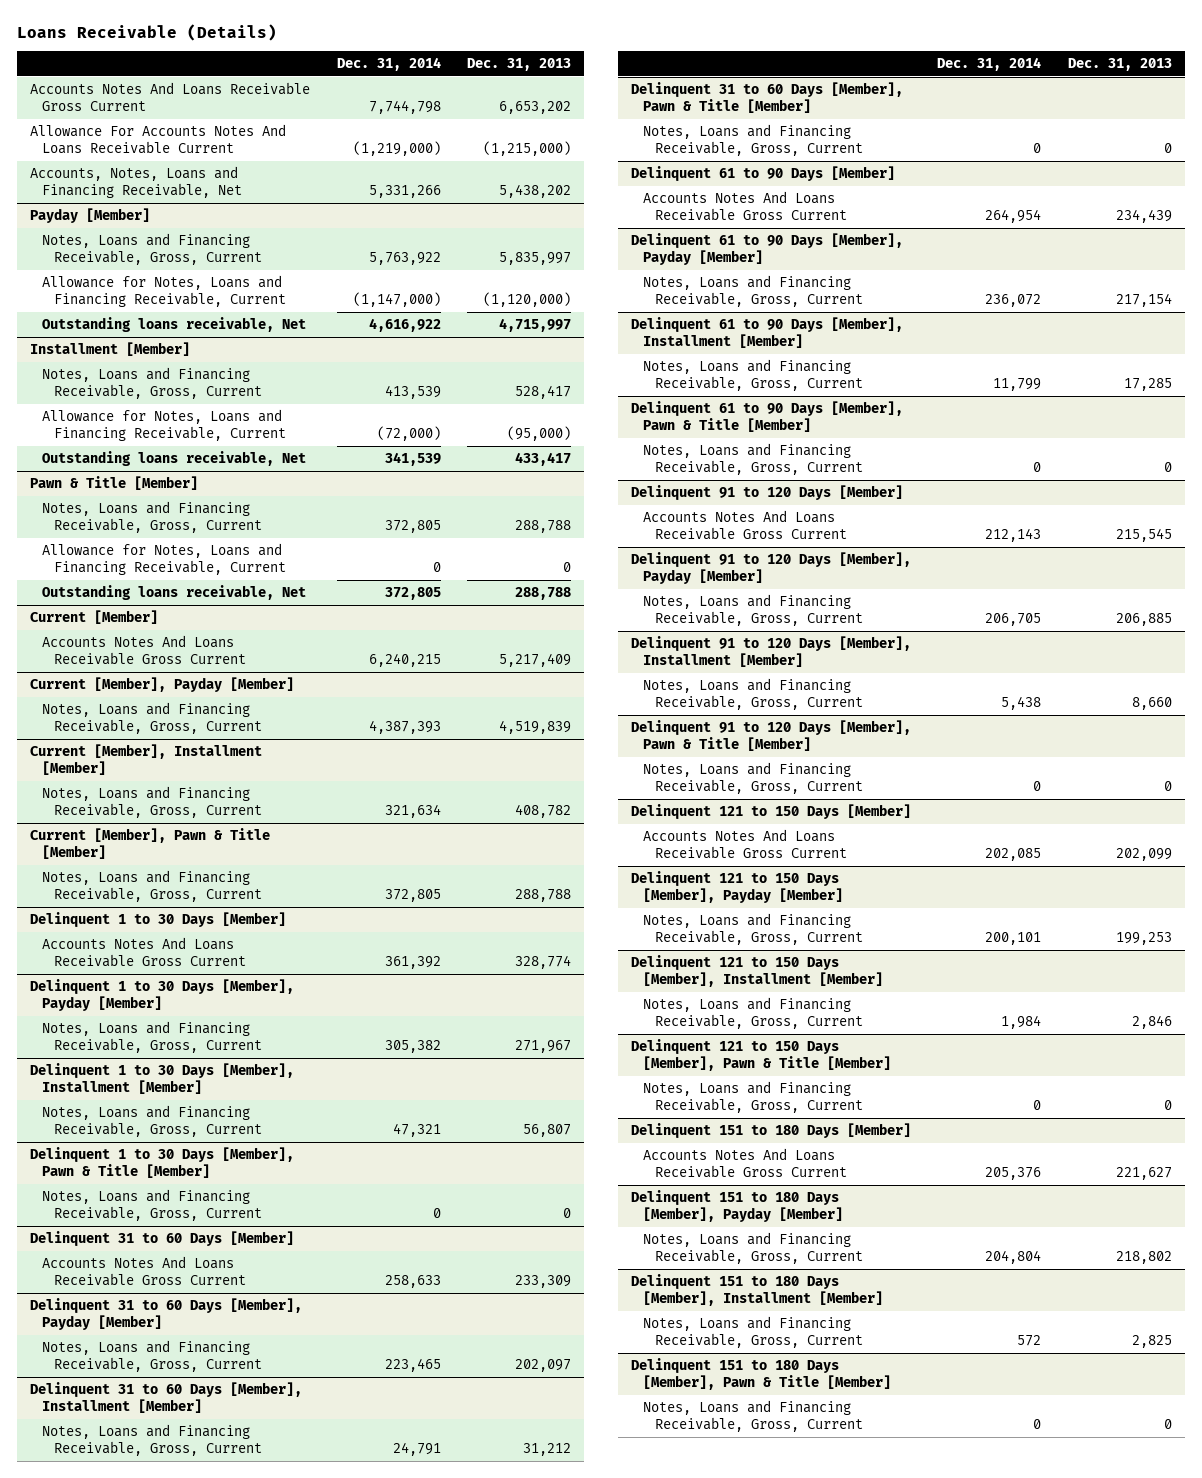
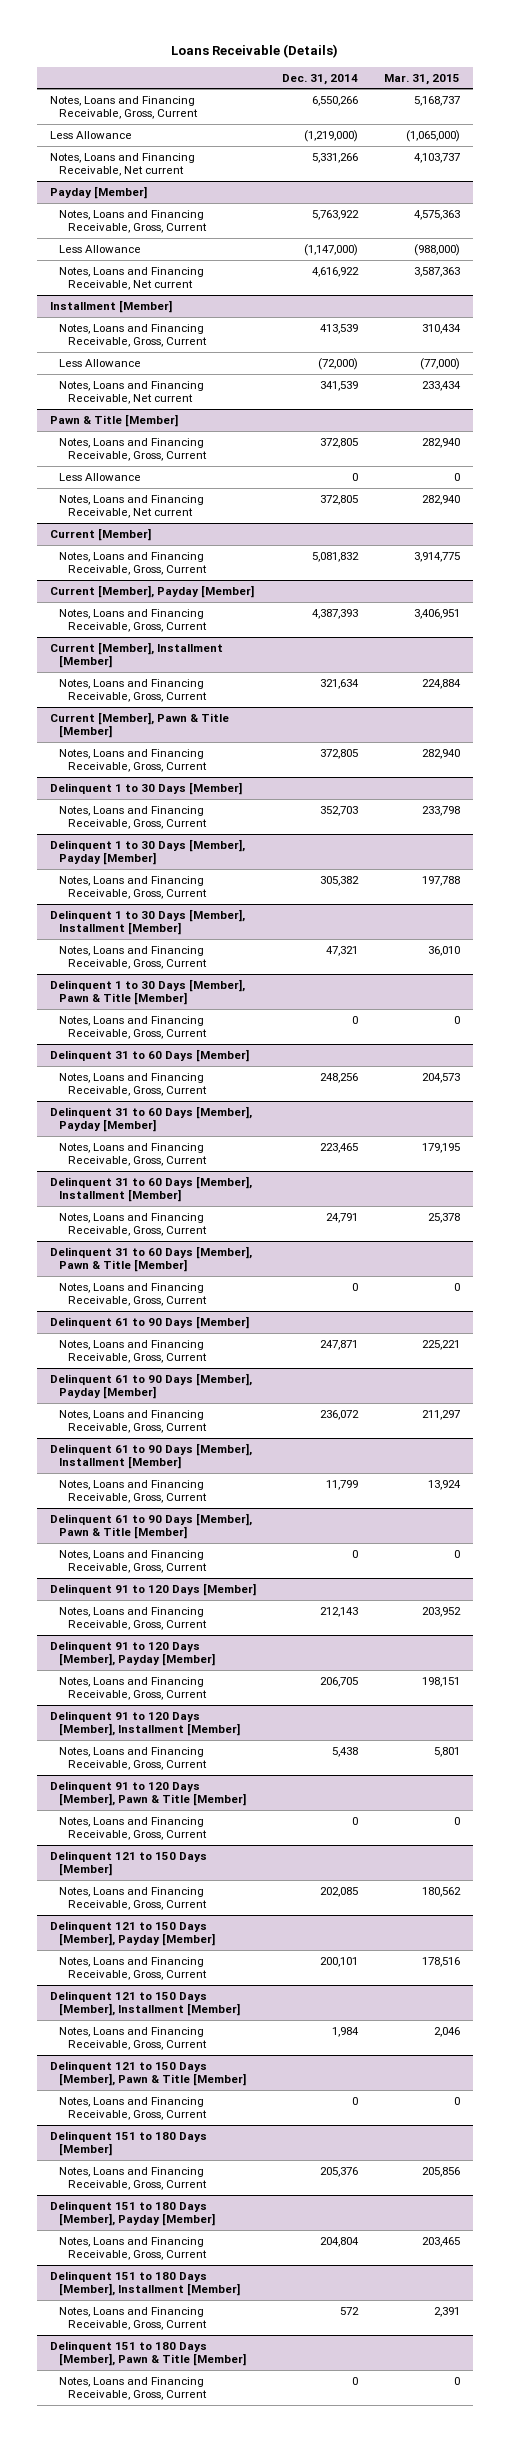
- | Dec. 31, 2014 | Dec. 31, 2013
+ | Dec. 31, 2014 | Mar. 31, 2015
- Accounts Notes And Loans Receivable Gross Current | 7,744,798 | 6,653,202
- Allowance For Accounts Notes And Loans Receivable Current | (1,219,000) | (1,215,000)
- Accounts, Notes, Loans and Financing Receivable, Net | 5,331,266 | 5,438,202
+ Notes, Loans and Financing Receivable, Gross, Current | 6,550,266 | 5,168,737
+ Less Allowance | (1,219,000) | (1,065,000)
+ Notes, Loans and Financing Receivable, Net current | 5,331,266 | 4,103,737
@ Payday [Member]
- Allowance for Notes, Loans and Financing Receivable, Current | (1,147,000) | (1,120,000)
- Outstanding loans receivable, Net | 4,616,922 | 4,715,997
+ Less Allowance | (1,147,000) | (988,000)
+ Notes, Loans and Financing Receivable, Net current | 4,616,922 | 3,587,363
@ Installment [Member]
- Allowance for Notes, Loans and Financing Receivable, Current | (72,000) | (95,000)
- Outstanding loans receivable, Net | 341,539 | 433,417
+ Less Allowance | (72,000) | (77,000)
+ Notes, Loans and Financing Receivable, Net current | 341,539 | 233,434
@ Pawn & Title [Member]
- Allowance for Notes, Loans and Financing Receivable, Current | 0 | 0
- Outstanding loans receivable, Net | 372,805 | 288,788
+ Less Allowance | 0 | 0
+ Notes, Loans and Financing Receivable, Net current | 372,805 | 282,940
@ Current [Member]
- Accounts Notes And Loans Receivable Gross Current | 6,240,215 | 5,217,409
+ Notes, Loans and Financing Receivable, Gross, Current | 5,081,832 | 3,914,775
@ Delinquent 1 to 30 Days [Member]
- Accounts Notes And Loans Receivable Gross Current | 361,392 | 328,774
+ Notes, Loans and Financing Receivable, Gross, Current | 352,703 | 233,798
@ Delinquent 31 to 60 Days [Member]
- Accounts Notes And Loans Receivable Gross Current | 258,633 | 233,309
+ Notes, Loans and Financing Receivable, Gross, Current | 248,256 | 204,573
@ Delinquent 61 to 90 Days [Member]
- Accounts Notes And Loans Receivable Gross Current | 264,954 | 234,439
+ Notes, Loans and Financing Receivable, Gross, Current | 247,871 | 225,221
@ Delinquent 91 to 120 Days [Member]
- Accounts Notes And Loans Receivable Gross Current | 212,143 | 215,545
+ Notes, Loans and Financing Receivable, Gross, Current | 212,143 | 203,952
@ Delinquent 121 to 150 Days [Member]
- Accounts Notes And Loans Receivable Gross Current | 202,085 | 202,099
+ Notes, Loans and Financing Receivable, Gross, Current | 202,085 | 180,562
@ Delinquent 151 to 180 Days [Member]
- Accounts Notes And Loans Receivable Gross Current | 205,376 | 221,627
+ Notes, Loans and Financing Receivable, Gross, Current | 205,376 | 205,856

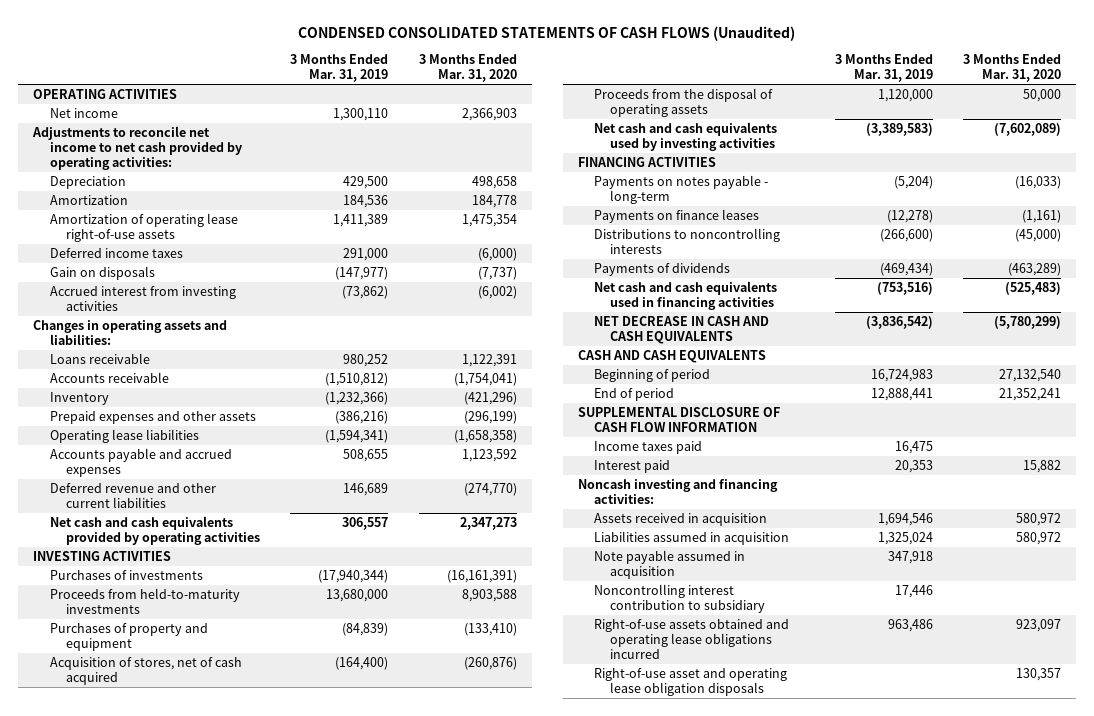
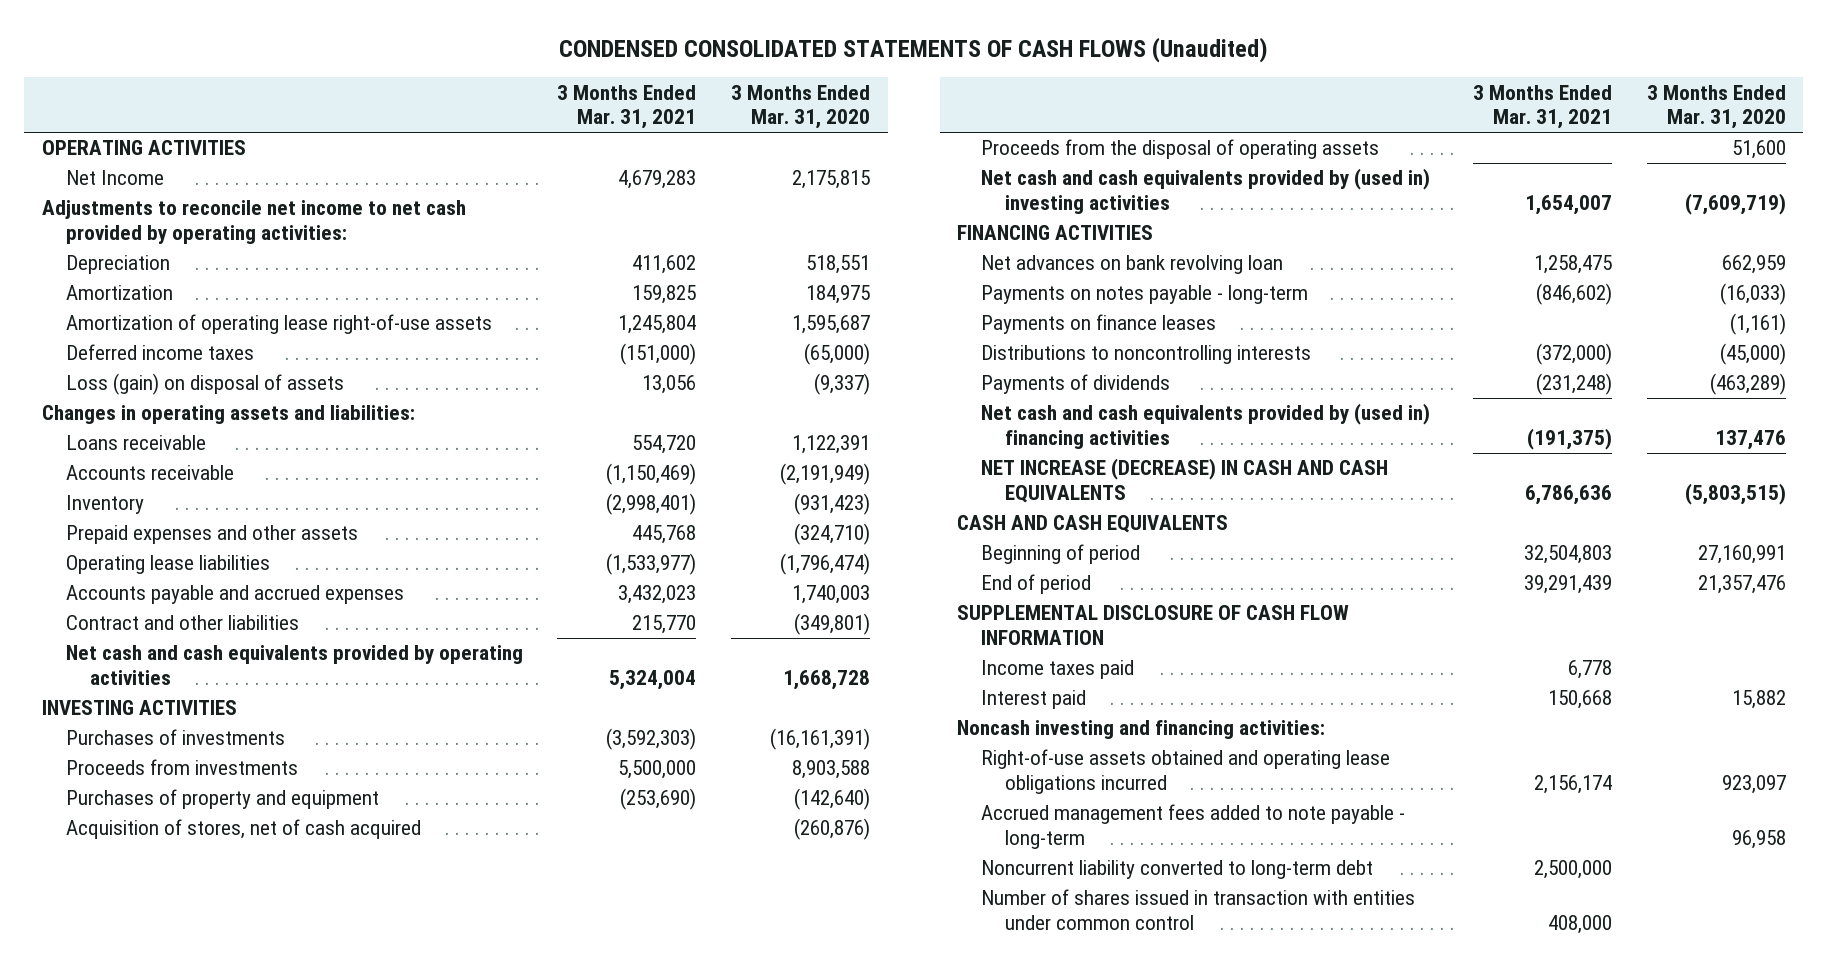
- | 3 Months Ended Mar. 31, 2019 | 3 Months Ended Mar. 31, 2020
+ | 3 Months Ended Mar. 31, 2021 | 3 Months Ended Mar. 31, 2020
- Net income | 1,300,110 | 2,366,903
+ Net Income | 4,679,283 | 2,175,815
- Depreciation | 429,500 | 498,658
- Amortization | 184,536 | 184,778
- Amortization of operating lease right-of-use assets | 1,411,389 | 1,475,354
- Deferred income taxes | 291,000 | (6,000)
- Gain on disposals | (147,977) | (7,737)
- Accrued interest from investing activities | (73,862) | (6,002)
+ Depreciation | 411,602 | 518,551
+ Amortization | 159,825 | 184,975
+ Amortization of operating lease right-of-use assets | 1,245,804 | 1,595,687
+ Deferred income taxes | (151,000) | (65,000)
+ Loss (gain) on disposal of assets | 13,056 | (9,337)
- Accounts receivable | (1,510,812) | (1,754,041)
- Inventory | (1,232,366) | (421,296)
- Prepaid expenses and other assets | (386,216) | (296,199)
- Operating lease liabilities | (1,594,341) | (1,658,358)
- Accounts payable and accrued expenses | 508,655 | 1,123,592
- Deferred revenue and other current liabilities | 146,689 | (274,770)
- Net cash and cash equivalents provided by operating activities | 306,557 | 2,347,273
+ Accounts receivable | (1,150,469) | (2,191,949)
+ Inventory | (2,998,401) | (931,423)
+ Prepaid expenses and other assets | 445,768 | (324,710)
+ Operating lease liabilities | (1,533,977) | (1,796,474)
+ Accounts payable and accrued expenses | 3,432,023 | 1,740,003
+ Contract and other liabilities | 215,770 | (349,801)
+ Net cash and cash equivalents provided by operating activities | 5,324,004 | 1,668,728
- Proceeds from held-to-maturity investments | 13,680,000 | 8,903,588
- Purchases of property and equipment | (84,839) | (133,410)
+ Proceeds from investments | 5,500,000 | 8,903,588
+ Purchases of property and equipment | (253,690) | (142,640)
- Proceeds from the disposal of operating assets | 1,120,000 | 50,000
- Net cash and cash equivalents used by investing activities | (3,389,583) | (7,602,089)
+ Proceeds from the disposal of operating assets | | 51,600
+ Net cash and cash equivalents provided by (used in) investing activities | 1,654,007 | (7,609,719)
+ Net advances on bank revolving loan | 1,258,475 | 662,959
- Net cash and cash equivalents used in financing activities | (753,516) | (525,483)
- NET DECREASE IN CASH AND CASH EQUIVALENTS | (3,836,542) | (5,780,299)
+ Net cash and cash equivalents provided by (used in) financing activities | (191,375) | 137,476
+ NET INCREASE (DECREASE) IN CASH AND CASH EQUIVALENTS | 6,786,636 | (5,803,515)
- Beginning of period | 16,724,983 | 27,132,540
- End of period | 12,888,441 | 21,352,241
+ Beginning of period | 32,504,803 | 27,160,991
+ End of period | 39,291,439 | 21,357,476
- Assets received in acquisition | 1,694,546 | 580,972
- Liabilities assumed in acquisition | 1,325,024 | 580,972
- Note payable assumed in acquisition | 347,918 |
- Noncontrolling interest contribution to subsidiary | 17,446 |
- Right-of-use asset and operating lease obligation disposals | | 130,357
+ Accrued management fees added to note payable - long-term | | 96,958
+ Noncurrent liability converted to long-term debt | 2,500,000 |
+ Number of shares issued in transaction with entities under common control | 408,000 |

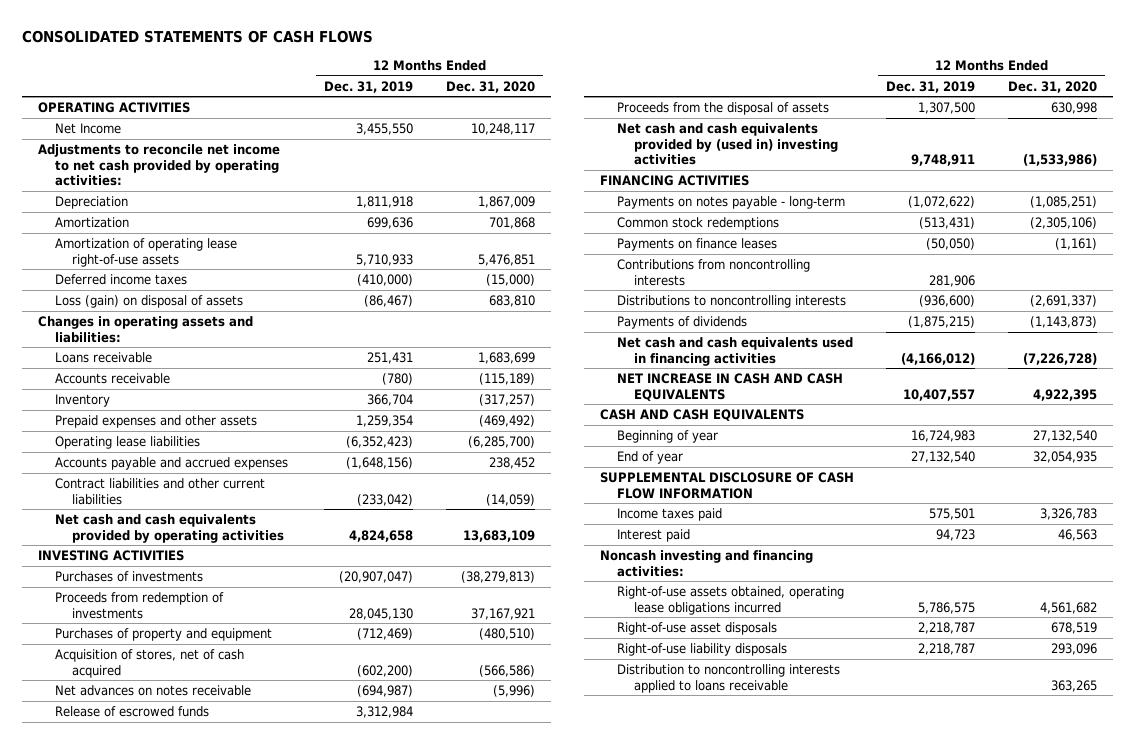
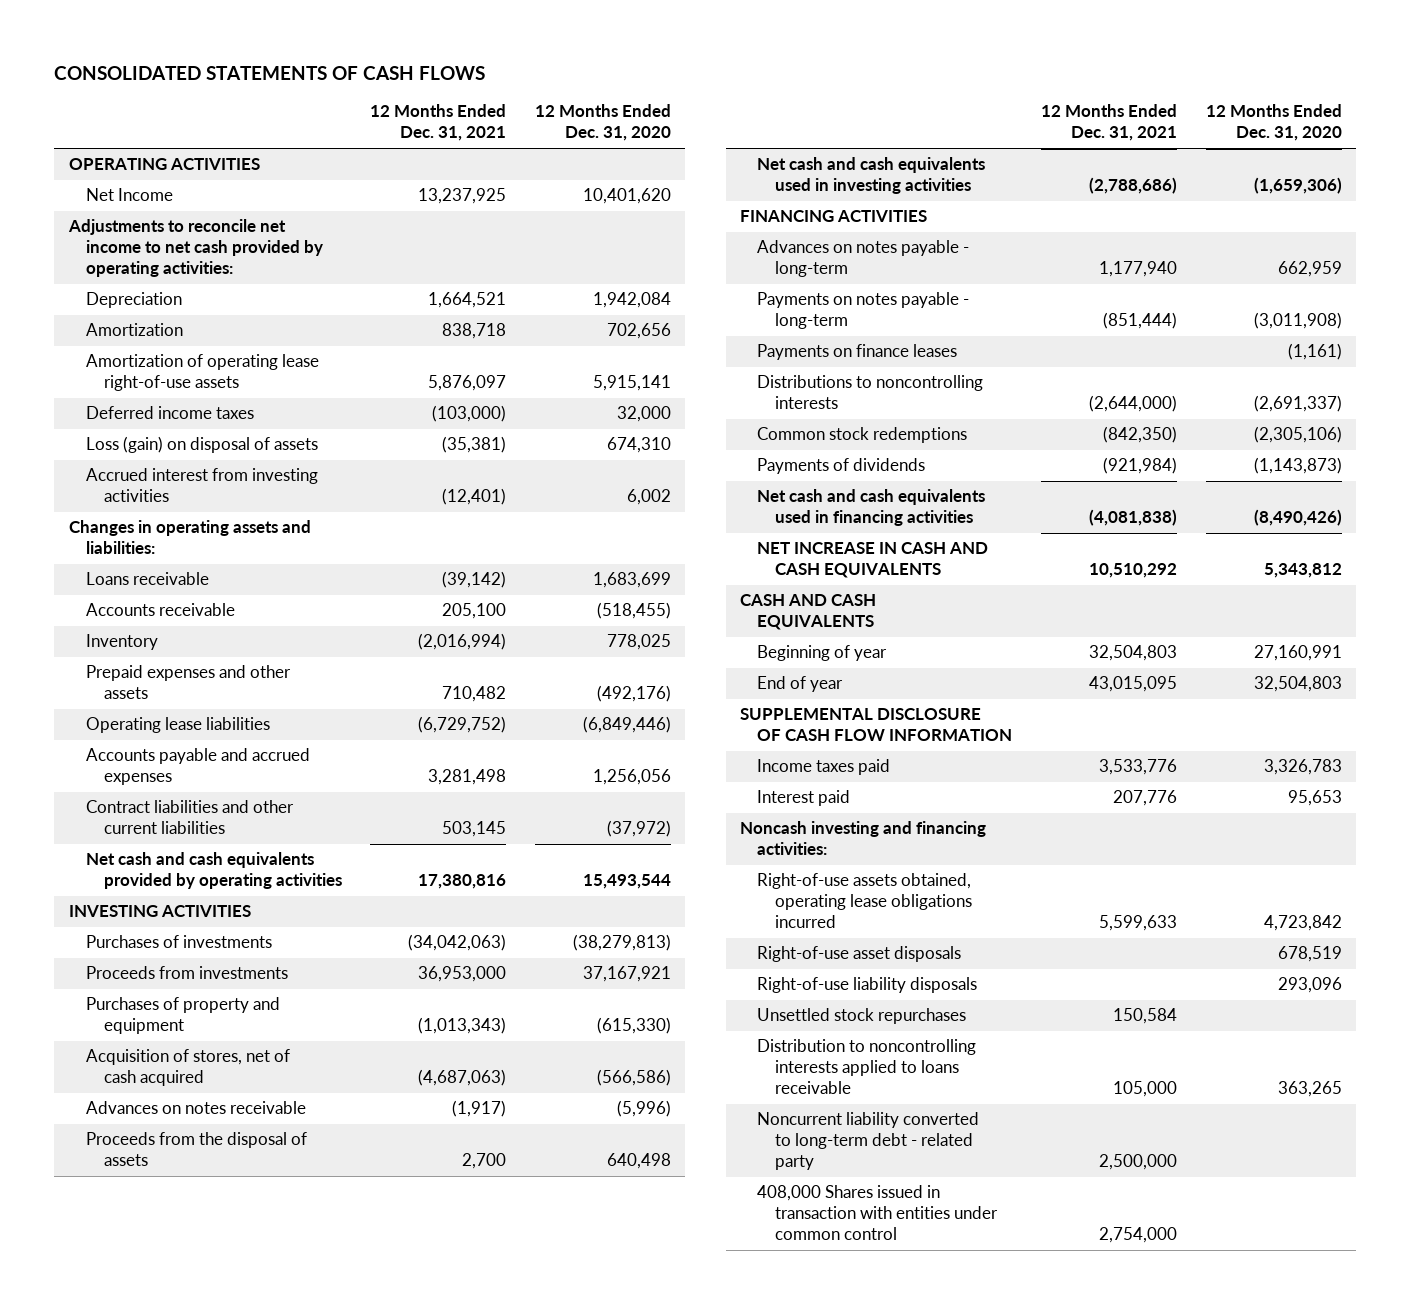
- | 12 Months Ended Dec. 31, 2019 | 12 Months Ended Dec. 31, 2020
+ | 12 Months Ended Dec. 31, 2021 | 12 Months Ended Dec. 31, 2020
- Net Income | 3,455,550 | 10,248,117
+ Net Income | 13,237,925 | 10,401,620
- Depreciation | 1,811,918 | 1,867,009
- Amortization | 699,636 | 701,868
- Amortization of operating lease right-of-use assets | 5,710,933 | 5,476,851
- Deferred income taxes | (410,000) | (15,000)
- Loss (gain) on disposal of assets | (86,467) | 683,810
+ Depreciation | 1,664,521 | 1,942,084
+ Amortization | 838,718 | 702,656
+ Amortization of operating lease right-of-use assets | 5,876,097 | 5,915,141
+ Deferred income taxes | (103,000) | 32,000
+ Loss (gain) on disposal of assets | (35,381) | 674,310
+ Accrued interest from investing activities | (12,401) | 6,002
- Accounts receivable | (780) | (115,189)
- Inventory | 366,704 | (317,257)
- Prepaid expenses and other assets | 1,259,354 | (469,492)
- Operating lease liabilities | (6,352,423) | (6,285,700)
- Accounts payable and accrued expenses | (1,648,156) | 238,452
- Contract liabilities and other current liabilities | (233,042) | (14,059)
- Net cash and cash equivalents provided by operating activities | 4,824,658 | 13,683,109
+ Accounts receivable | 205,100 | (518,455)
+ Inventory | (2,016,994) | 778,025
+ Prepaid expenses and other assets | 710,482 | (492,176)
+ Operating lease liabilities | (6,729,752) | (6,849,446)
+ Accounts payable and accrued expenses | 3,281,498 | 1,256,056
+ Contract liabilities and other current liabilities | 503,145 | (37,972)
+ Net cash and cash equivalents provided by operating activities | 17,380,816 | 15,493,544
- Proceeds from redemption of investments | 28,045,130 | 37,167,921
- Purchases of property and equipment | (712,469) | (480,510)
+ Proceeds from investments | 36,953,000 | 37,167,921
+ Purchases of property and equipment | (1,013,343) | (615,330)
- Net advances on notes receivable | (694,987) | (5,996)
- Release of escrowed funds | 3,312,984 |
- Proceeds from the disposal of assets | 1,307,500 | 630,998
- Net cash and cash equivalents provided by (used in) investing activities | 9,748,911 | (1,533,986)
+ Advances on notes receivable | (1,917) | (5,996)
+ Proceeds from the disposal of assets | 2,700 | 640,498
+ Net cash and cash equivalents used in investing activities | (2,788,686) | (1,659,306)
- Payments on notes payable - long-term | (1,072,622) | (1,085,251)
+ Advances on notes payable - long-term | 1,177,940 | 662,959
+ Payments on notes payable - long-term | (851,444) | (3,011,908)
- Contributions from noncontrolling interests | 281,906 |
moved down: Common stock redemptions | (842,350) | (2,305,106)
- Net cash and cash equivalents used in financing activities | (4,166,012) | (7,226,728)
- NET INCREASE IN CASH AND CASH EQUIVALENTS | 10,407,557 | 4,922,395
+ Net cash and cash equivalents used in financing activities | (4,081,838) | (8,490,426)
+ NET INCREASE IN CASH AND CASH EQUIVALENTS | 10,510,292 | 5,343,812
- Beginning of year | 16,724,983 | 27,132,540
- End of year | 27,132,540 | 32,054,935
+ Beginning of year | 32,504,803 | 27,160,991
+ End of year | 43,015,095 | 32,504,803
- Interest paid | 94,723 | 46,563
+ Interest paid | 207,776 | 95,653
- Right-of-use assets obtained, operating lease obligations incurred | 5,786,575 | 4,561,682
+ Right-of-use assets obtained, operating lease obligations incurred | 5,599,633 | 4,723,842
+ Unsettled stock repurchases | 150,584 |
+ Noncurrent liability converted to long-term debt - related party | 2,500,000 |
+ 408,000 Shares issued in transaction with entities under common control | 2,754,000 |

